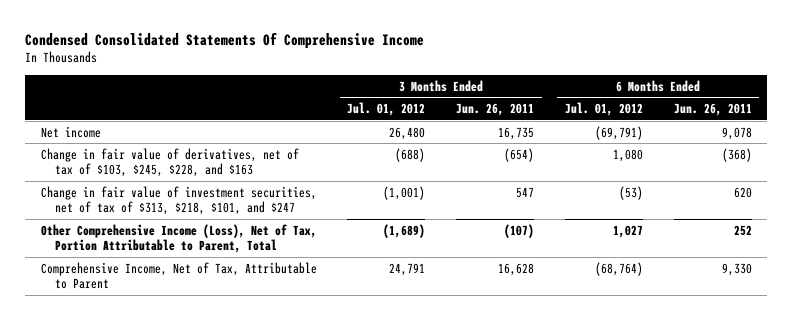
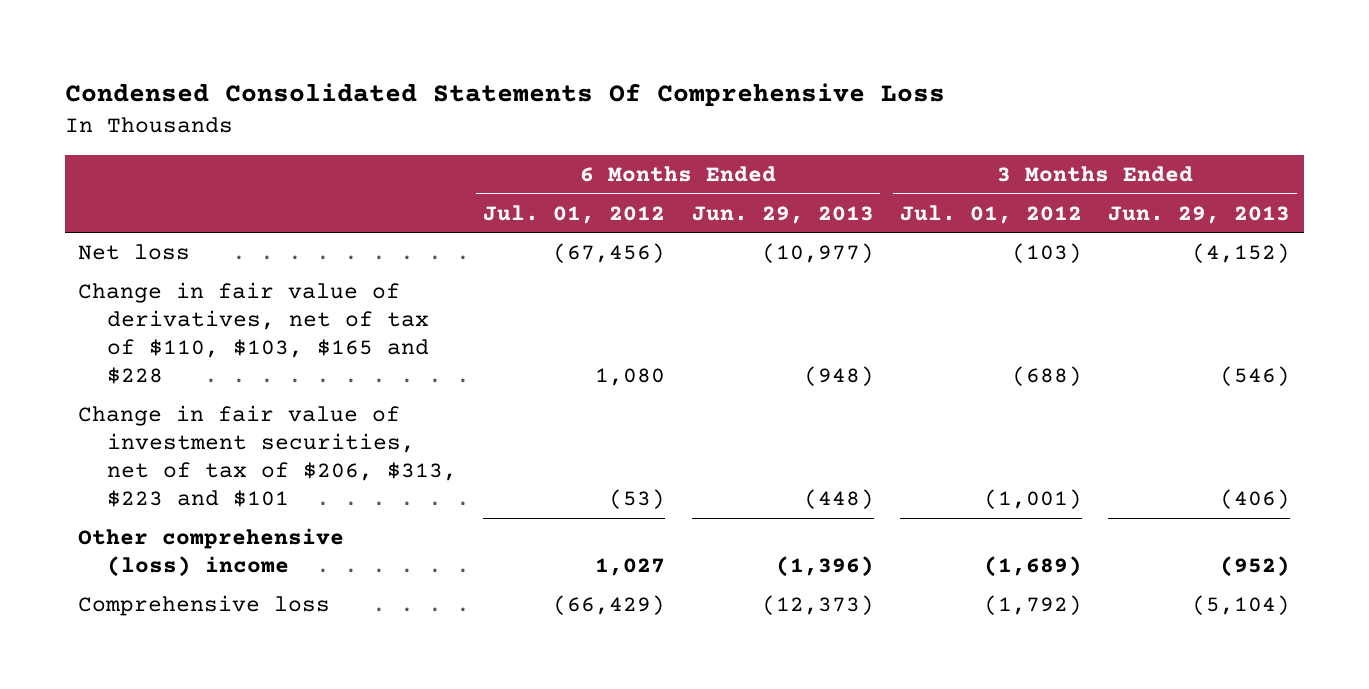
- Condensed Consolidated Statements Of Comprehensive Income
+ Condensed Consolidated Statements Of Comprehensive Loss
- | 3 Months Ended Jul. 01, 2012 | 3 Months Ended Jun. 26, 2011 | 6 Months Ended Jul. 01, 2012 | 6 Months Ended Jun. 26, 2011
+ | 6 Months Ended Jul. 01, 2012 | 6 Months Ended Jun. 29, 2013 | 3 Months Ended Jul. 01, 2012 | 3 Months Ended Jun. 29, 2013
- Net income | 26,480 | 16,735 | (69,791) | 9,078
- Change in fair value of derivatives, net of tax of $103, $245, $228, and $163 | (688) | (654) | 1,080 | (368)
- Change in fair value of investment securities, net of tax of $313, $218, $101, and $247 | (1,001) | 547 | (53) | 620
- Other Comprehensive Income (Loss), Net of Tax, Portion Attributable to Parent, Total | (1,689) | (107) | 1,027 | 252
- Comprehensive Income, Net of Tax, Attributable to Parent | 24,791 | 16,628 | (68,764) | 9,330
+ Net loss | (67,456) | (10,977) | (103) | (4,152)
+ Change in fair value of derivatives, net of tax of $110, $103, $165 and $228 | 1,080 | (948) | (688) | (546)
+ Change in fair value of investment securities, net of tax of $206, $313, $223 and $101 | (53) | (448) | (1,001) | (406)
+ Other comprehensive (loss) income | 1,027 | (1,396) | (1,689) | (952)
+ Comprehensive loss | (66,429) | (12,373) | (1,792) | (5,104)

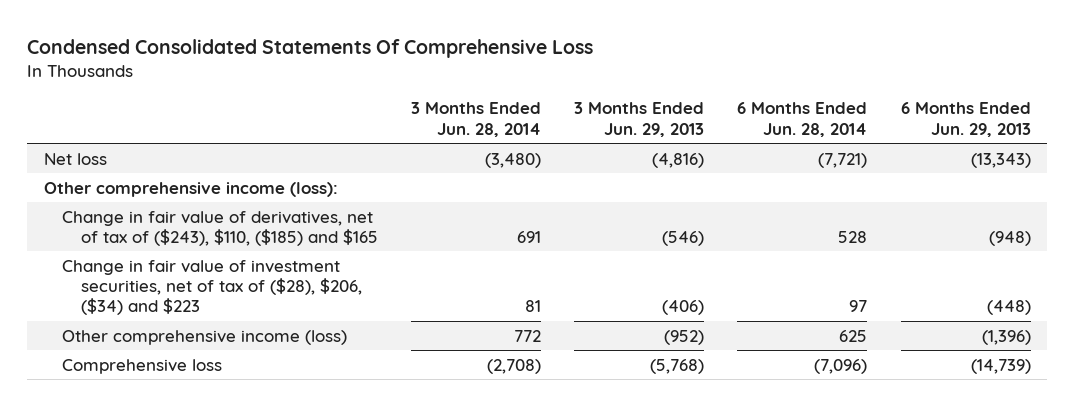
- | 6 Months Ended Jul. 01, 2012 | 6 Months Ended Jun. 29, 2013 | 3 Months Ended Jul. 01, 2012 | 3 Months Ended Jun. 29, 2013
+ | 3 Months Ended Jun. 28, 2014 | 3 Months Ended Jun. 29, 2013 | 6 Months Ended Jun. 28, 2014 | 6 Months Ended Jun. 29, 2013
- Net loss | (67,456) | (10,977) | (103) | (4,152)
- Change in fair value of derivatives, net of tax of $110, $103, $165 and $228 | 1,080 | (948) | (688) | (546)
- Change in fair value of investment securities, net of tax of $206, $313, $223 and $101 | (53) | (448) | (1,001) | (406)
- Other comprehensive (loss) income | 1,027 | (1,396) | (1,689) | (952)
- Comprehensive loss | (66,429) | (12,373) | (1,792) | (5,104)
+ Net loss | (3,480) | (4,816) | (7,721) | (13,343)
+ Other comprehensive income (loss):
+ Change in fair value of derivatives, net of tax of ($243), $110, ($185) and $165 | 691 | (546) | 528 | (948)
+ Change in fair value of investment securities, net of tax of ($28), $206, ($34) and $223 | 81 | (406) | 97 | (448)
+ Other comprehensive income (loss) | 772 | (952) | 625 | (1,396)
+ Comprehensive loss | (2,708) | (5,768) | (7,096) | (14,739)

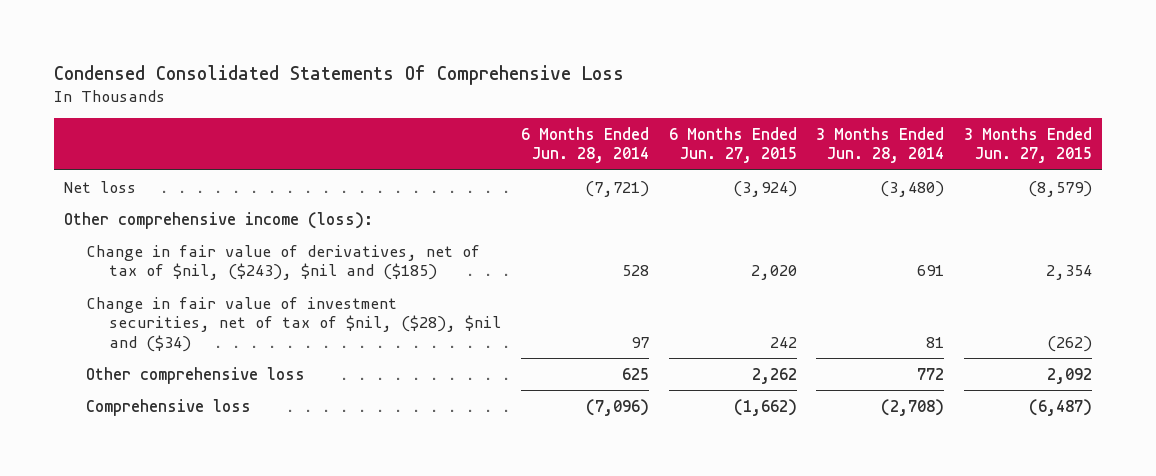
- | 3 Months Ended Jun. 28, 2014 | 3 Months Ended Jun. 29, 2013 | 6 Months Ended Jun. 28, 2014 | 6 Months Ended Jun. 29, 2013
+ | 6 Months Ended Jun. 28, 2014 | 6 Months Ended Jun. 27, 2015 | 3 Months Ended Jun. 28, 2014 | 3 Months Ended Jun. 27, 2015
- Change in fair value of derivatives, net of tax of ($243), $110, ($185) and $165 | 691 | (546) | 528 | (948)
- Change in fair value of investment securities, net of tax of ($28), $206, ($34) and $223 | 81 | (406) | 97 | (448)
- Other comprehensive income (loss) | 772 | (952) | 625 | (1,396)
+ Change in fair value of derivatives, net of tax of $nil, ($243), $nil and ($185) | 528 | 2,020 | 691 | 2,354
+ Change in fair value of investment securities, net of tax of $nil, ($28), $nil and ($34) | 97 | 242 | 81 | (262)
+ Other comprehensive loss | 625 | 2,262 | 772 | 2,092

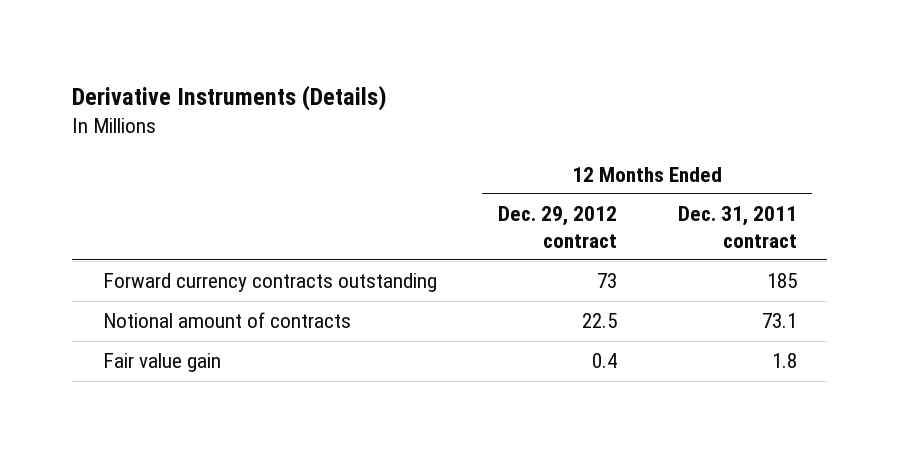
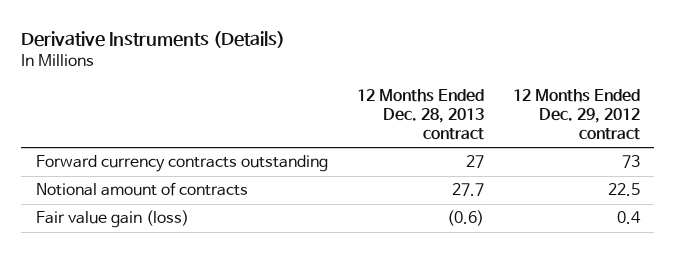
- | 12 Months Ended Dec. 29, 2012 contract | 12 Months Ended Dec. 31, 2011 contract
+ | 12 Months Ended Dec. 28, 2013 contract | 12 Months Ended Dec. 29, 2012 contract
- Fair value gain | 0.4 | 1.8
+ Fair value gain (loss) | (0.6) | 0.4

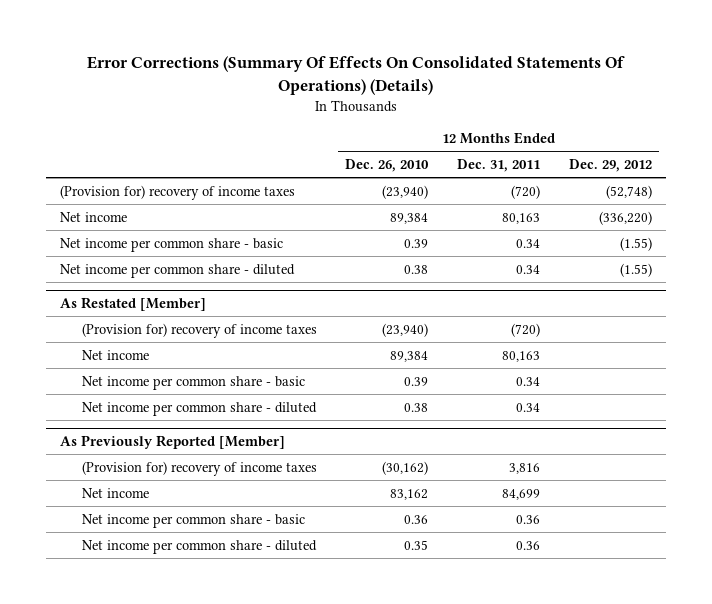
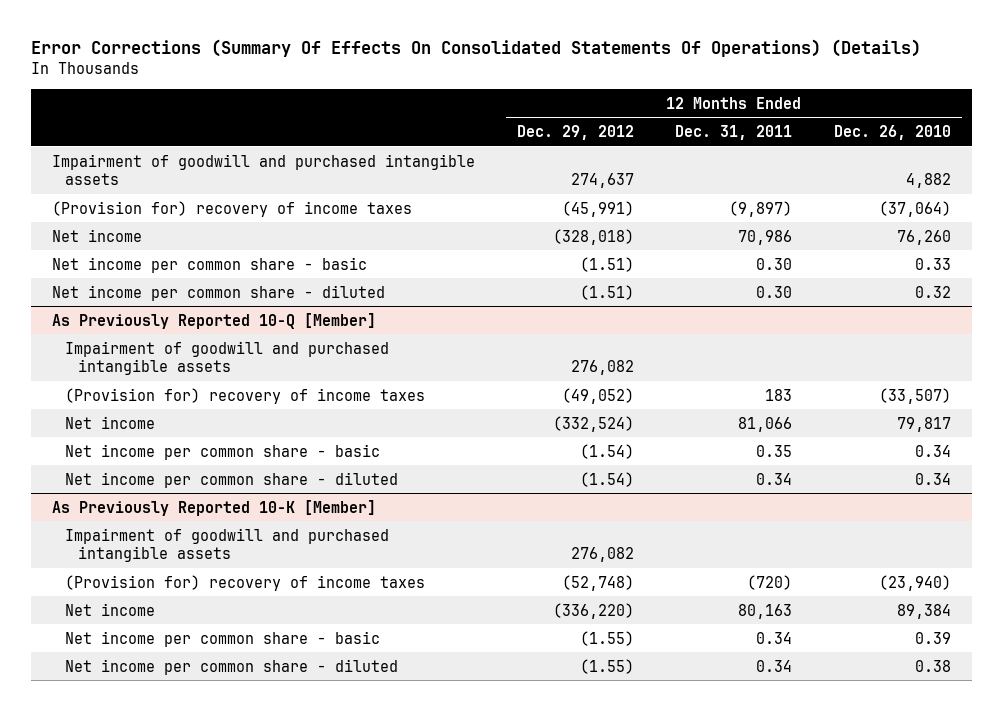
- | 12 Months Ended Dec. 26, 2010 | 12 Months Ended Dec. 31, 2011 | 12 Months Ended Dec. 29, 2012
+ | 12 Months Ended Dec. 29, 2012 | 12 Months Ended Dec. 31, 2011 | 12 Months Ended Dec. 26, 2010
+ Impairment of goodwill and purchased intangible assets | 274,637 | | 4,882
+ (Provision for) recovery of income taxes | (45,991) | (9,897) | (37,064)
+ Net income | (328,018) | 70,986 | 76,260
+ Net income per common share - basic | (1.51) | 0.30 | 0.33
+ Net income per common share - diluted | (1.51) | 0.30 | 0.32
+ As Previously Reported 10-Q [Member]
+ Impairment of goodwill and purchased intangible assets | 276,082 | |
+ (Provision for) recovery of income taxes | (49,052) | 183 | (33,507)
+ Net income | (332,524) | 81,066 | 79,817
+ Net income per common share - basic | (1.54) | 0.35 | 0.34
+ Net income per common share - diluted | (1.54) | 0.34 | 0.34
+ As Previously Reported 10-K [Member]
+ Impairment of goodwill and purchased intangible assets | 276,082 | |
- As Restated [Member]
- (Provision for) recovery of income taxes | (23,940) | (720) |
- Net income | 89,384 | 80,163 |
- Net income per common share - basic | 0.39 | 0.34 |
- Net income per common share - diluted | 0.38 | 0.34 |
- As Previously Reported [Member]
- (Provision for) recovery of income taxes | (30,162) | 3,816 |
- Net income | 83,162 | 84,699 |
- Net income per common share - basic | 0.36 | 0.36 |
- Net income per common share - diluted | 0.35 | 0.36 |

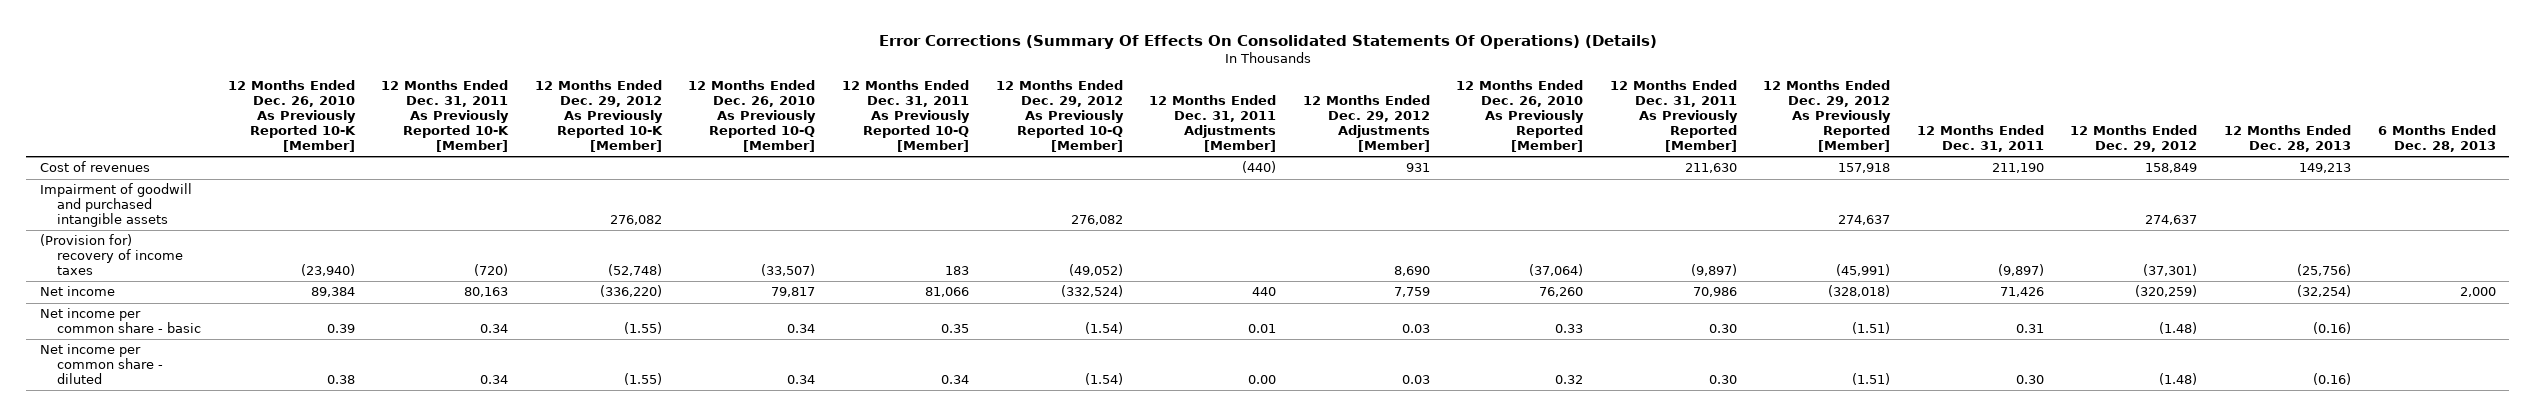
- | 12 Months Ended Dec. 29, 2012 | 12 Months Ended Dec. 31, 2011 | 12 Months Ended Dec. 26, 2010
+ | 12 Months Ended Dec. 26, 2010 As Previously Reported 10-K [Member] | 12 Months Ended Dec. 31, 2011 As Previously Reported 10-K [Member] | 12 Months Ended Dec. 29, 2012 As Previously Reported 10-K [Member] | 12 Months Ended Dec. 26, 2010 As Previously Reported 10-Q [Member] | 12 Months Ended Dec. 31, 2011 As Previously Reported 10-Q [Member] | 12 Months Ended Dec. 29, 2012 As Previously Reported 10-Q [Member] | 12 Months Ended Dec. 31, 2011 Adjustments [Member] | 12 Months Ended Dec. 29, 2012 Adjustments [Member] | 12 Months Ended Dec. 26, 2010 As Previously Reported [Member] | 12 Months Ended Dec. 31, 2011 As Previously Reported [Member] | 12 Months Ended Dec. 29, 2012 As Previously Reported [Member] | 12 Months Ended Dec. 31, 2011 | 12 Months Ended Dec. 29, 2012 | 12 Months Ended Dec. 28, 2013 | 6 Months Ended Dec. 28, 2013
+ Cost of revenues | | | | | | | (440) | 931 | | 211,630 | 157,918 | 211,190 | 158,849 | 149,213 |
- (Provision for) recovery of income taxes | (45,991) | (9,897) | (37,064)
- Net income | (328,018) | 70,986 | 76,260
- Net income per common share - basic | (1.51) | 0.30 | 0.33
- Net income per common share - diluted | (1.51) | 0.30 | 0.32
- As Previously Reported 10-Q [Member]
- Impairment of goodwill and purchased intangible assets | 276,082 | |
- (Provision for) recovery of income taxes | (49,052) | 183 | (33,507)
- Net income | (332,524) | 81,066 | 79,817
- Net income per common share - basic | (1.54) | 0.35 | 0.34
- Net income per common share - diluted | (1.54) | 0.34 | 0.34
- As Previously Reported 10-K [Member]
- Impairment of goodwill and purchased intangible assets | 276,082 | |
- (Provision for) recovery of income taxes | (52,748) | (720) | (23,940)
- Net income | (336,220) | 80,163 | 89,384
- Net income per common share - basic | (1.55) | 0.34 | 0.39
- Net income per common share - diluted | (1.55) | 0.34 | 0.38
+ (Provision for) recovery of income taxes | (23,940) | (720) | (52,748) | (33,507) | 183 | (49,052) | | 8,690 | (37,064) | (9,897) | (45,991) | (9,897) | (37,301) | (25,756) |
+ Net income | 89,384 | 80,163 | (336,220) | 79,817 | 81,066 | (332,524) | 440 | 7,759 | 76,260 | 70,986 | (328,018) | 71,426 | (320,259) | (32,254) | 2,000
+ Net income per common share - basic | 0.39 | 0.34 | (1.55) | 0.34 | 0.35 | (1.54) | 0.01 | 0.03 | 0.33 | 0.30 | (1.51) | 0.31 | (1.48) | (0.16) |
+ Net income per common share - diluted | 0.38 | 0.34 | (1.55) | 0.34 | 0.34 | (1.54) | 0.00 | 0.03 | 0.32 | 0.30 | (1.51) | 0.30 | (1.48) | (0.16) |

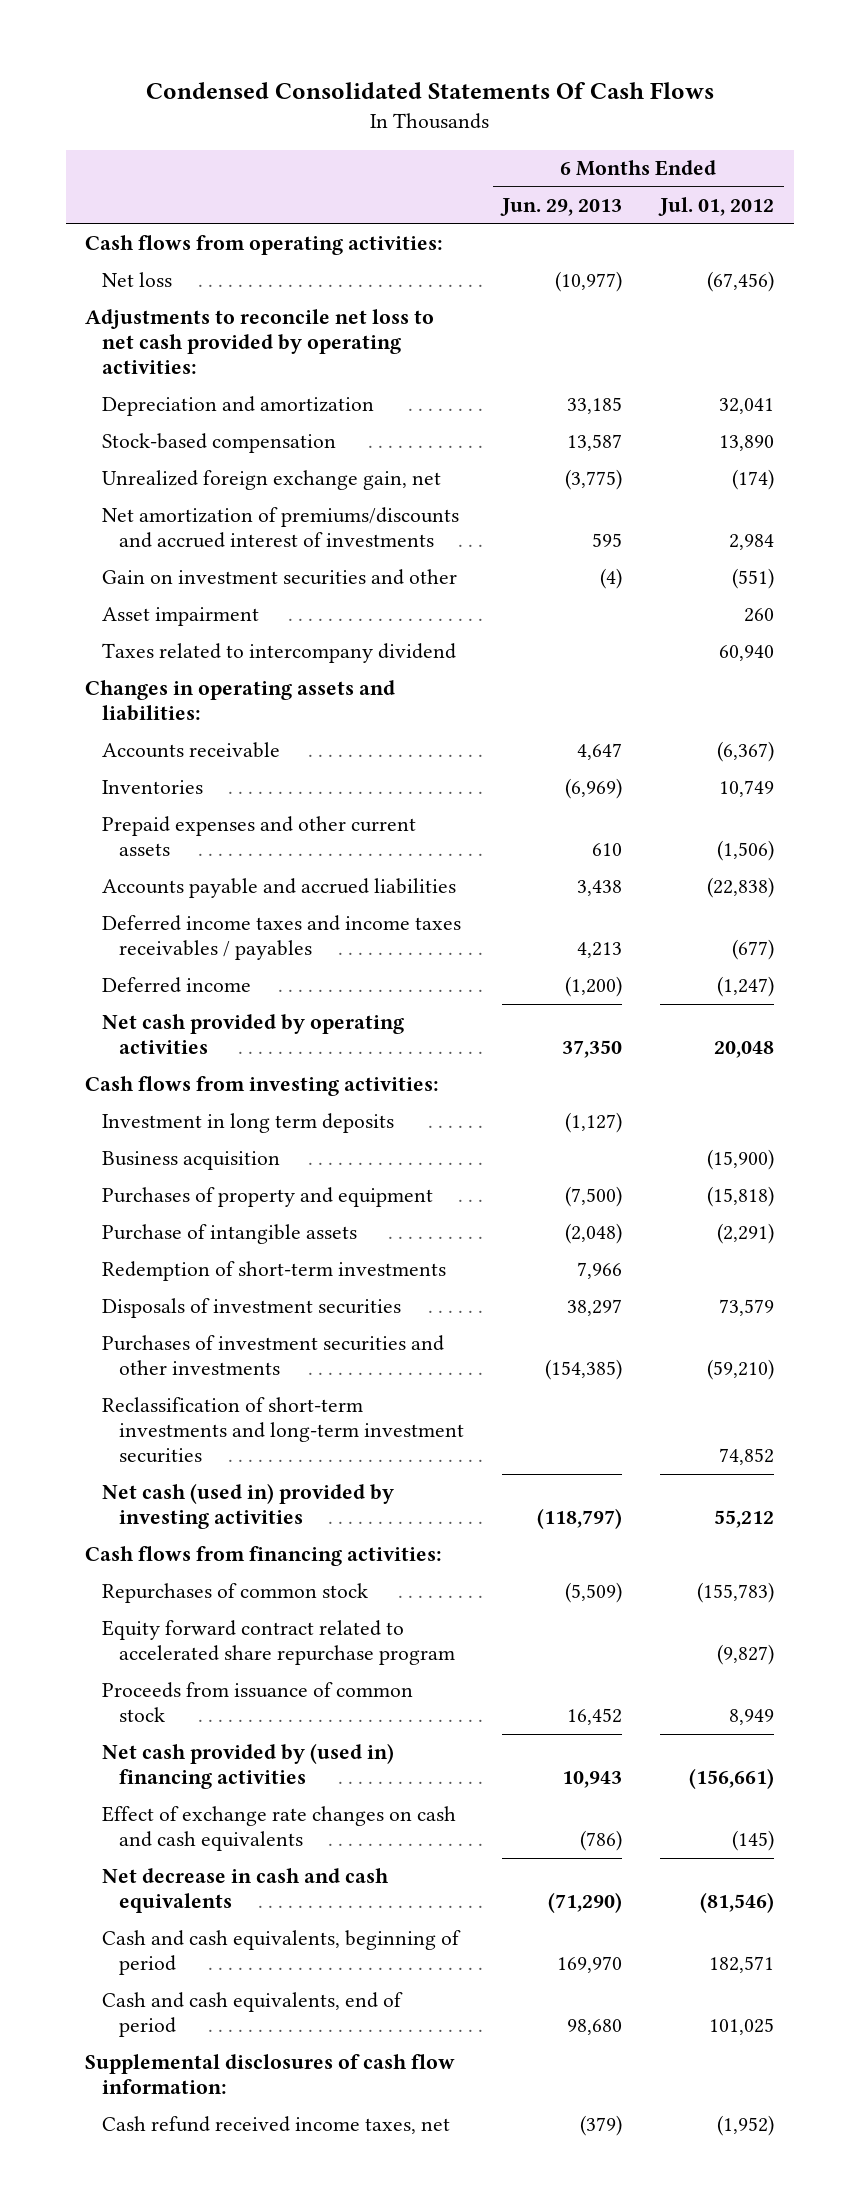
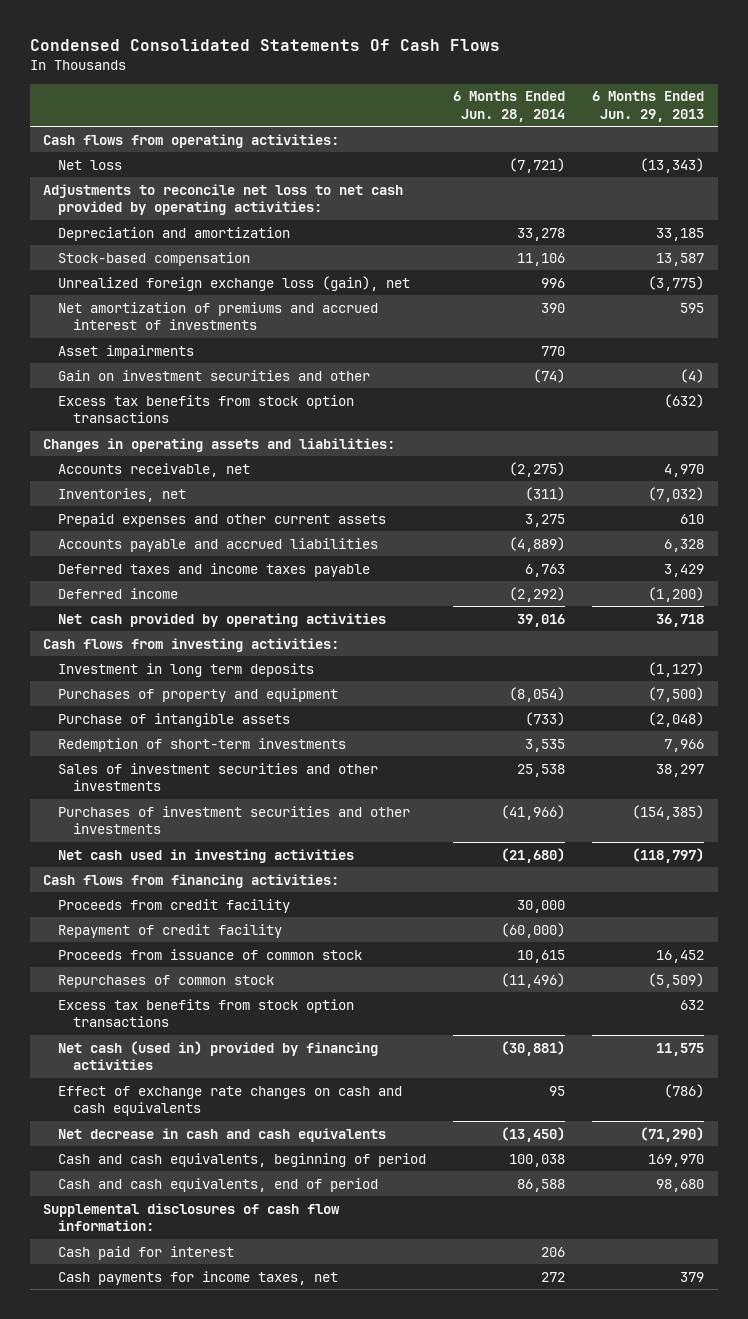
- | 6 Months Ended Jun. 29, 2013 | 6 Months Ended Jul. 01, 2012
+ | 6 Months Ended Jun. 28, 2014 | 6 Months Ended Jun. 29, 2013
- Net loss | (10,977) | (67,456)
+ Net loss | (7,721) | (13,343)
- Unrealized foreign exchange gain, net | (3,775) | (174)
- Net amortization of premiums/discounts and accrued interest of investments | 595 | 2,984
+ Unrealized foreign exchange loss (gain), net | 996 | (3,775)
+ Net amortization of premiums and accrued interest of investments | 390 | 595
+ Asset impairments | 770 |
- Asset impairment | | 260
- Taxes related to intercompany dividend | | 60,940
+ Excess tax benefits from stock option transactions | | (632)
- Accounts receivable | 4,647 | (6,367)
- Inventories | (6,969) | 10,749
+ Accounts receivable, net | (2,275) | 4,970
+ Inventories, net | (311) | (7,032)
- Accounts payable and accrued liabilities | 3,438 | (22,838)
- Deferred income taxes and income taxes receivables / payables | 4,213 | (677)
+ Accounts payable and accrued liabilities | (4,889) | 6,328
+ Deferred taxes and income taxes payable | 6,763 | 3,429
- Net cash provided by operating activities | 37,350 | 20,048
+ Net cash provided by operating activities | 39,016 | 36,718
- Business acquisition | | (15,900)
- Disposals of investment securities | 38,297 | 73,579
+ Sales of investment securities and other investments | 25,538 | 38,297
- Reclassification of short-term investments and long-term investment securities | | 74,852
- Net cash (used in) provided by investing activities | (118,797) | 55,212
+ Net cash used in investing activities | (21,680) | (118,797)
- Equity forward contract related to accelerated share repurchase program | | (9,827)
+ Proceeds from credit facility | 30,000 |
+ Repayment of credit facility | (60,000) |
- Net cash provided by (used in) financing activities | 10,943 | (156,661)
moved down: Repurchases of common stock | (11,496) | (5,509)
+ Excess tax benefits from stock option transactions | | 632
+ Net cash (used in) provided by financing activities | (30,881) | 11,575
- Cash refund received income taxes, net | (379) | (1,952)
+ Cash paid for interest | 206 |
+ Cash payments for income taxes, net | 272 | 379

